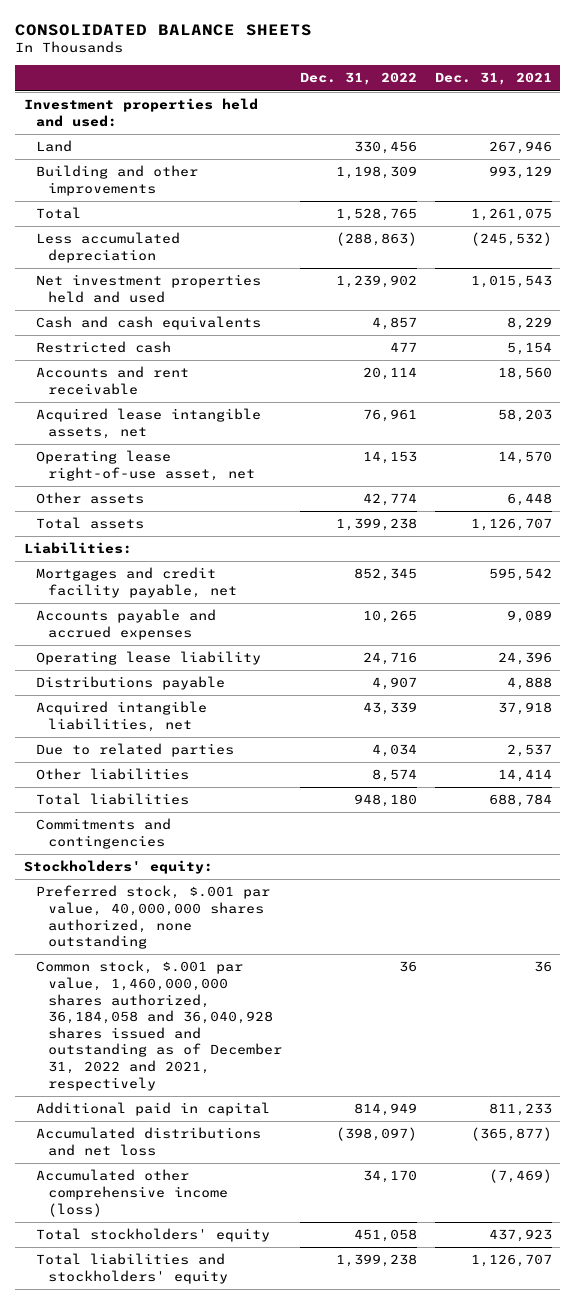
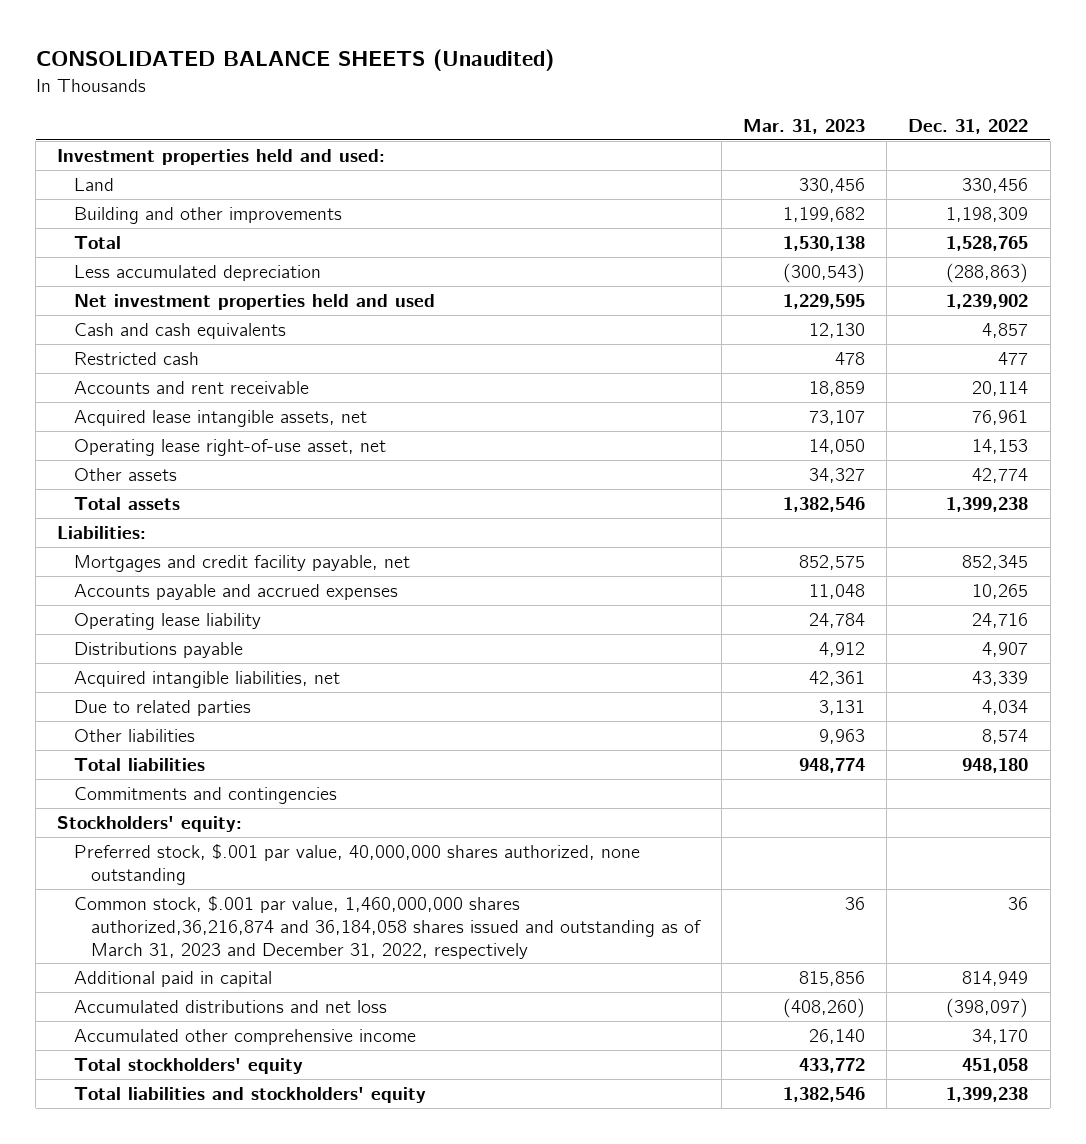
- CONSOLIDATED BALANCE SHEETS
+ CONSOLIDATED BALANCE SHEETS (Unaudited)
- | Dec. 31, 2022 | Dec. 31, 2021
+ | Mar. 31, 2023 | Dec. 31, 2022
- Common stock, $.001 par value, 1,460,000,000 shares authorized, 36,184,058 and 36,040,928 shares issued and outstanding as of December 31, 2022 and 2021, respectively | 36 | 36
+ Common stock, $.001 par value, 1,460,000,000 shares authorized,36,216,874 and 36,184,058 shares issued and outstanding as of March 31, 2023 and December 31, 2022, respectively | 36 | 36
- Accumulated other comprehensive income (loss) | 34,170 | (7,469)
+ Accumulated other comprehensive income | 26,140 | 34,170

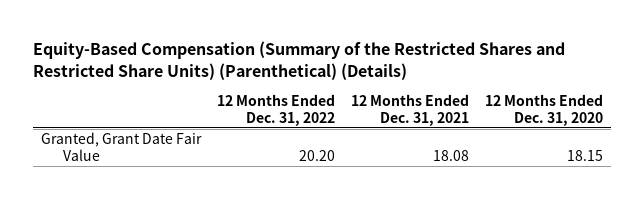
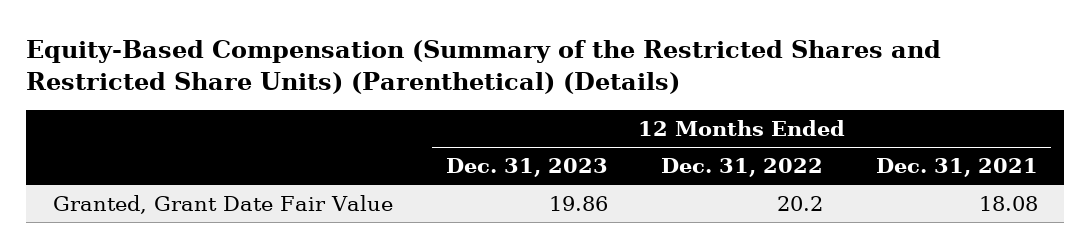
- | 12 Months Ended Dec. 31, 2022 | 12 Months Ended Dec. 31, 2021 | 12 Months Ended Dec. 31, 2020
+ | 12 Months Ended Dec. 31, 2023 | 12 Months Ended Dec. 31, 2022 | 12 Months Ended Dec. 31, 2021
- Granted, Grant Date Fair Value | 20.20 | 18.08 | 18.15
+ Granted, Grant Date Fair Value | 19.86 | 20.2 | 18.08

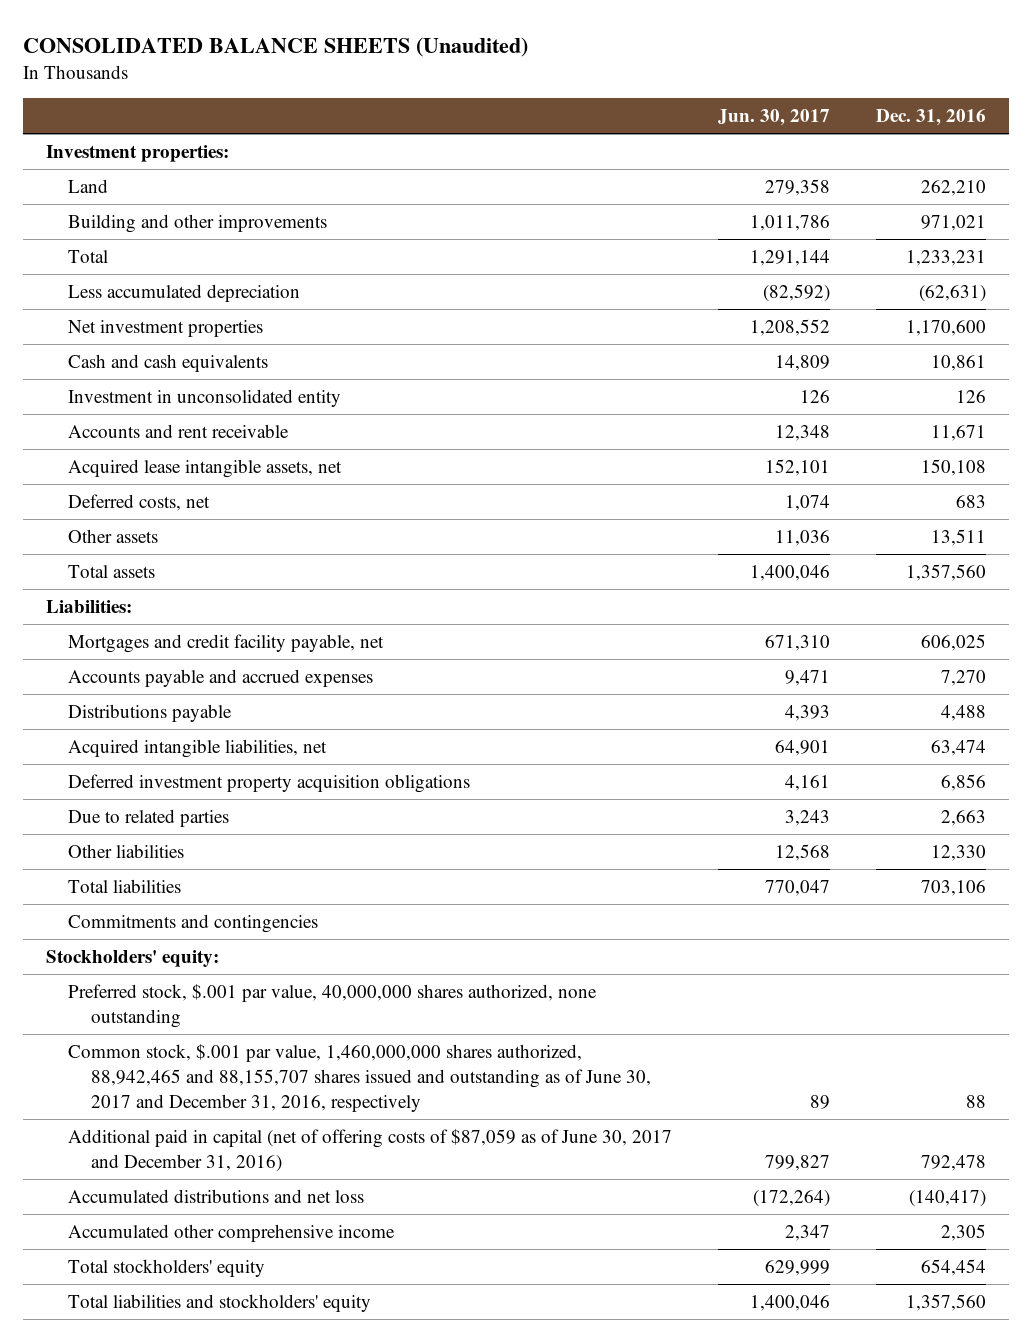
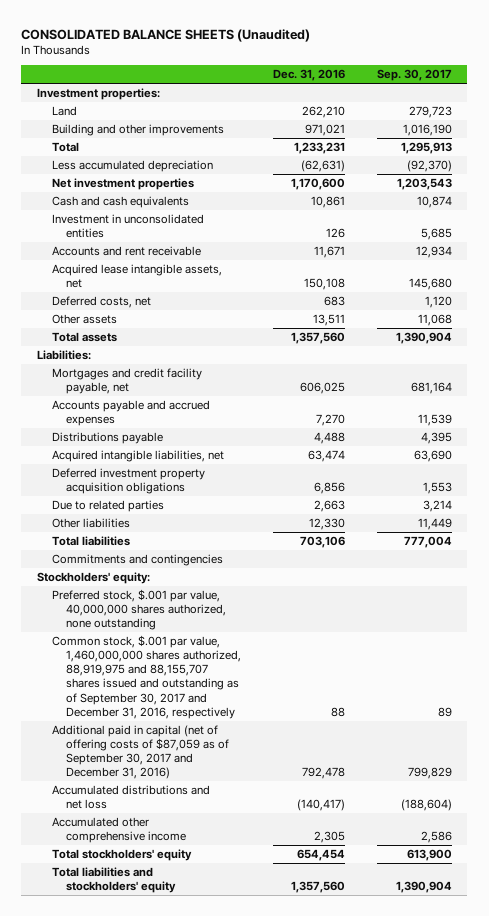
- | Jun. 30, 2017 | Dec. 31, 2016
+ | Dec. 31, 2016 | Sep. 30, 2017
- Investment in unconsolidated entity | 126 | 126
+ Investment in unconsolidated entities | 126 | 5,685
- Common stock, $.001 par value, 1,460,000,000 shares authorized, 88,942,465 and 88,155,707 shares issued and outstanding as of June 30, 2017 and December 31, 2016, respectively | 89 | 88
- Additional paid in capital (net of offering costs of $87,059 as of June 30, 2017 and December 31, 2016) | 799,827 | 792,478
+ Common stock, $.001 par value, 1,460,000,000 shares authorized, 88,919,975 and 88,155,707 shares issued and outstanding as of September 30, 2017 and December 31, 2016, respectively | 88 | 89
+ Additional paid in capital (net of offering costs of $87,059 as of September 30, 2017 and December 31, 2016) | 792,478 | 799,829

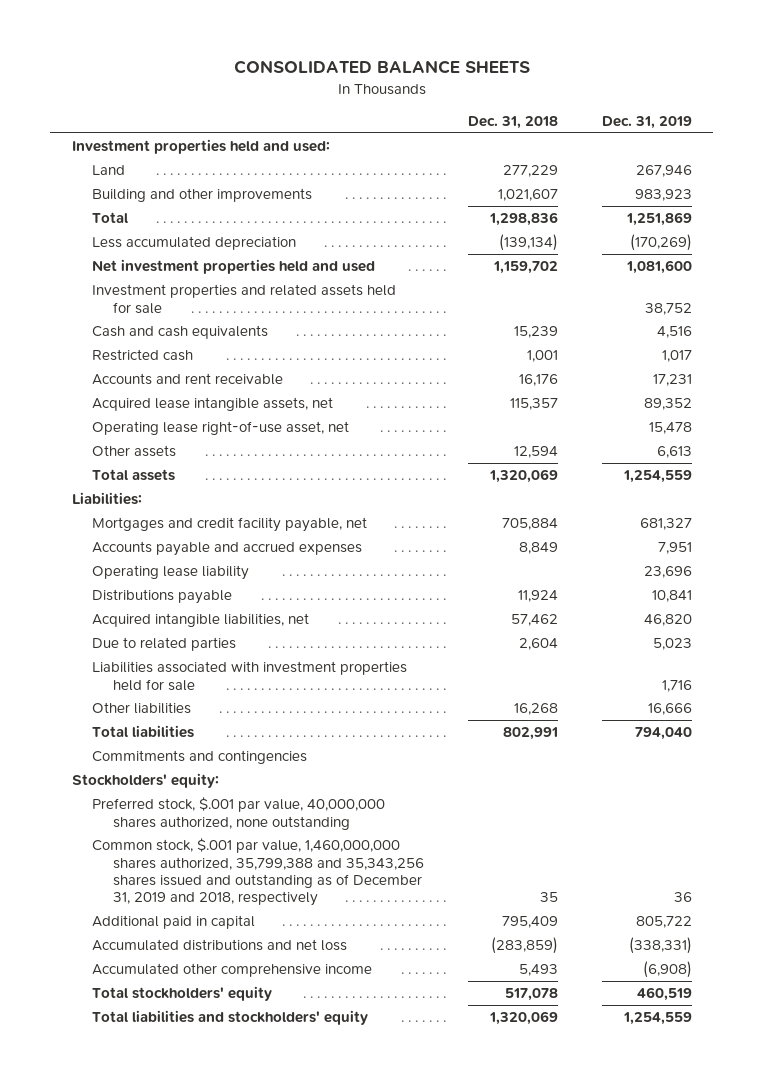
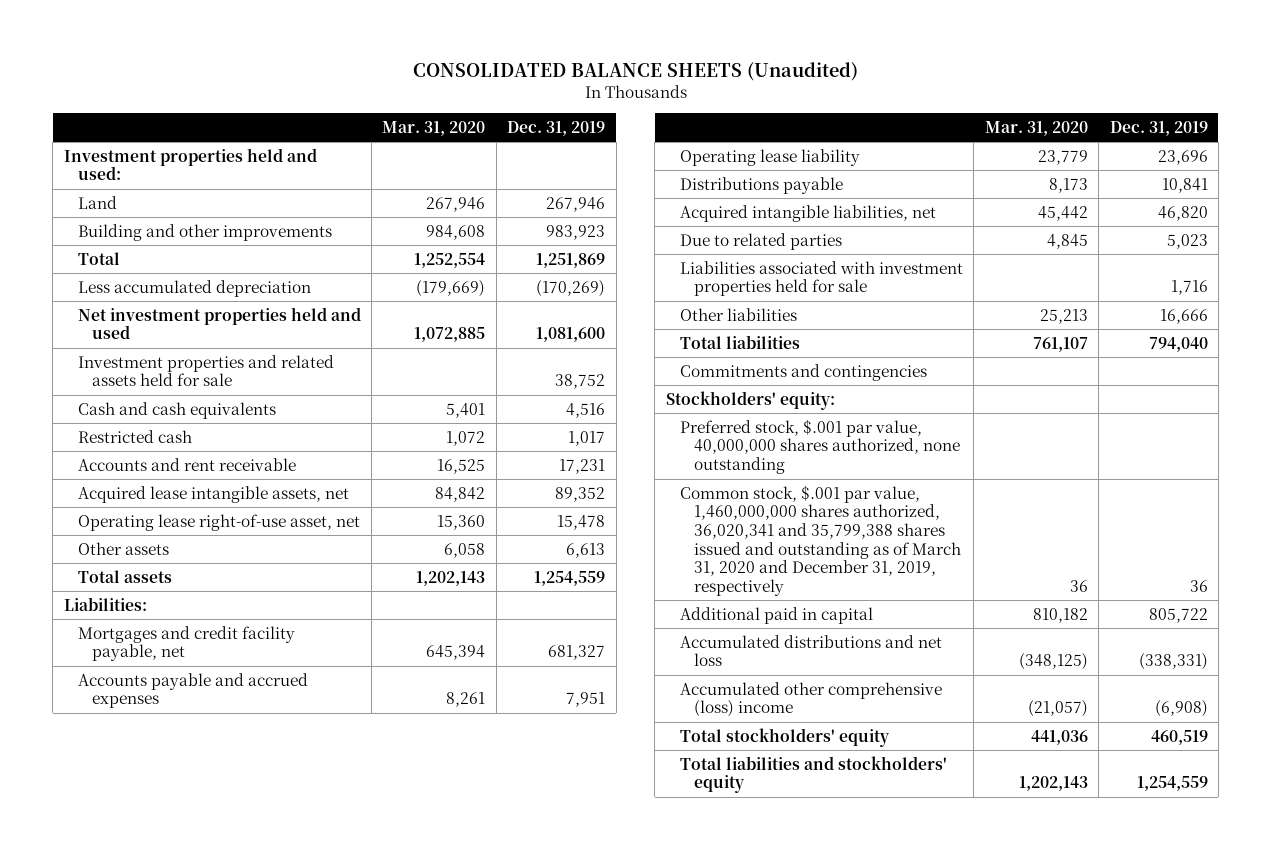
- CONSOLIDATED BALANCE SHEETS
+ CONSOLIDATED BALANCE SHEETS (Unaudited)
- | Dec. 31, 2018 | Dec. 31, 2019
+ | Mar. 31, 2020 | Dec. 31, 2019
- Common stock, $.001 par value, 1,460,000,000 shares authorized, 35,799,388 and 35,343,256 shares issued and outstanding as of December 31, 2019 and 2018, respectively | 35 | 36
+ Common stock, $.001 par value, 1,460,000,000 shares authorized, 36,020,341 and 35,799,388 shares issued and outstanding as of March 31, 2020 and December 31, 2019, respectively | 36 | 36
- Accumulated other comprehensive income | 5,493 | (6,908)
+ Accumulated other comprehensive (loss) income | (21,057) | (6,908)

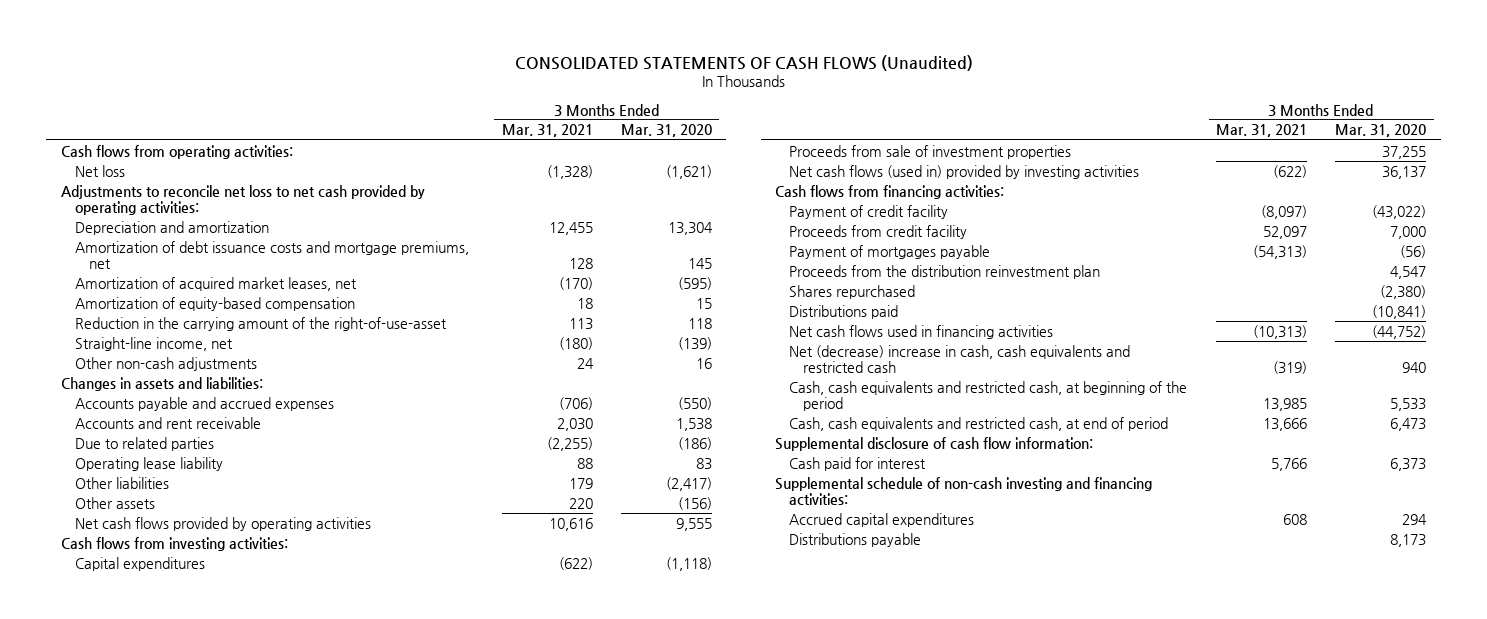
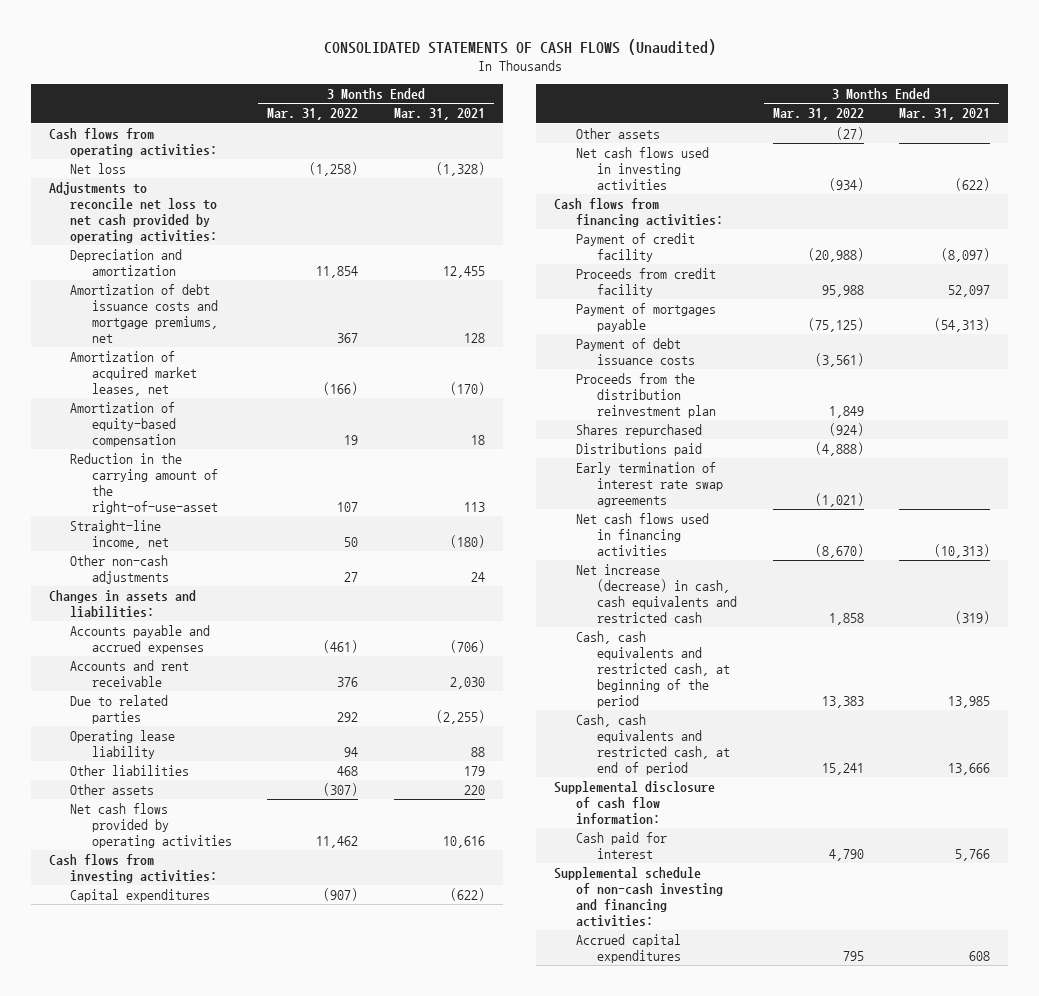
- | 3 Months Ended Mar. 31, 2021 | 3 Months Ended Mar. 31, 2020
+ | 3 Months Ended Mar. 31, 2022 | 3 Months Ended Mar. 31, 2021
- Proceeds from sale of investment properties | | 37,255
- Net cash flows (used in) provided by investing activities | (622) | 36,137
+ Other assets | (27) |
+ Net cash flows used in investing activities | (934) | (622)
+ Payment of debt issuance costs | (3,561) |
+ Early termination of interest rate swap agreements | (1,021) |
- Net (decrease) increase in cash, cash equivalents and restricted cash | (319) | 940
+ Net increase (decrease) in cash, cash equivalents and restricted cash | 1,858 | (319)
- Distributions payable | | 8,173

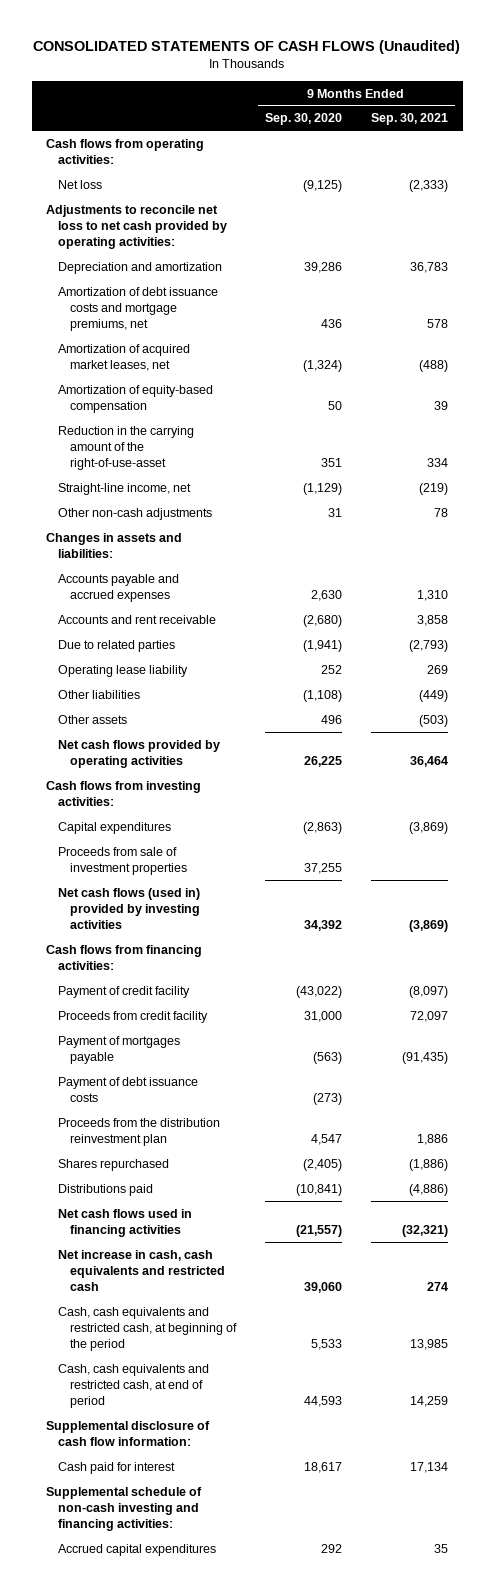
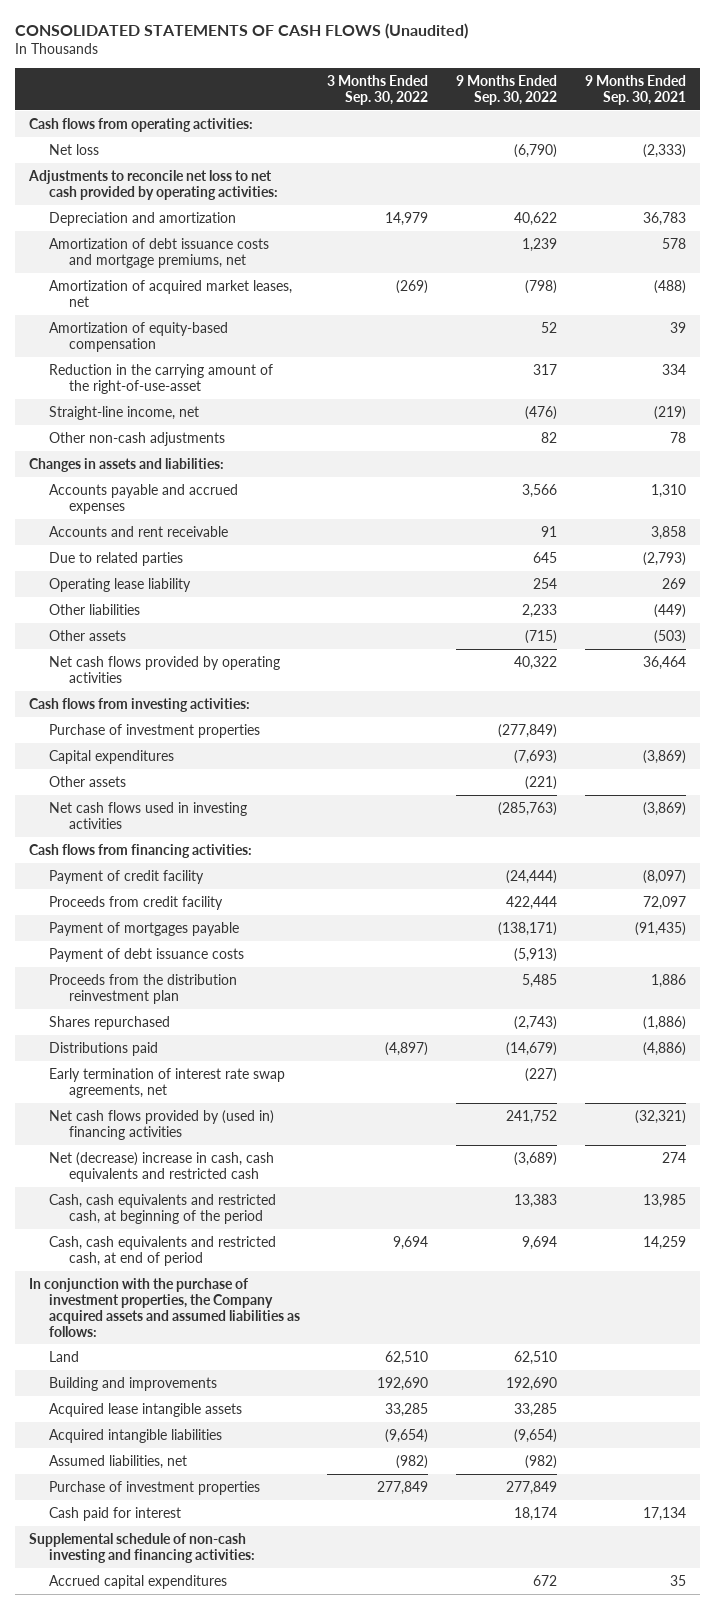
- | 9 Months Ended Sep. 30, 2020 | 9 Months Ended Sep. 30, 2021
+ | 3 Months Ended Sep. 30, 2022 | 9 Months Ended Sep. 30, 2022 | 9 Months Ended Sep. 30, 2021
+ Purchase of investment properties | | (277,849) |
- Proceeds from sale of investment properties | 37,255 |
- Net cash flows (used in) provided by investing activities | 34,392 | (3,869)
+ Other assets | | (221) |
+ Net cash flows used in investing activities | | (285,763) | (3,869)
- Net cash flows used in financing activities | (21,557) | (32,321)
- Net increase in cash, cash equivalents and restricted cash | 39,060 | 274
+ Early termination of interest rate swap agreements, net | | (227) |
+ Net cash flows provided by (used in) financing activities | | 241,752 | (32,321)
+ Net (decrease) increase in cash, cash equivalents and restricted cash | | (3,689) | 274
- Supplemental disclosure of cash flow information:
+ In conjunction with the purchase of investment properties, the Company acquired assets and assumed liabilities as follows:
+ Land | 62,510 | 62,510 |
+ Building and improvements | 192,690 | 192,690 |
+ Acquired lease intangible assets | 33,285 | 33,285 |
+ Acquired intangible liabilities | (9,654) | (9,654) |
+ Assumed liabilities, net | (982) | (982) |
+ Purchase of investment properties | 277,849 | 277,849 |

